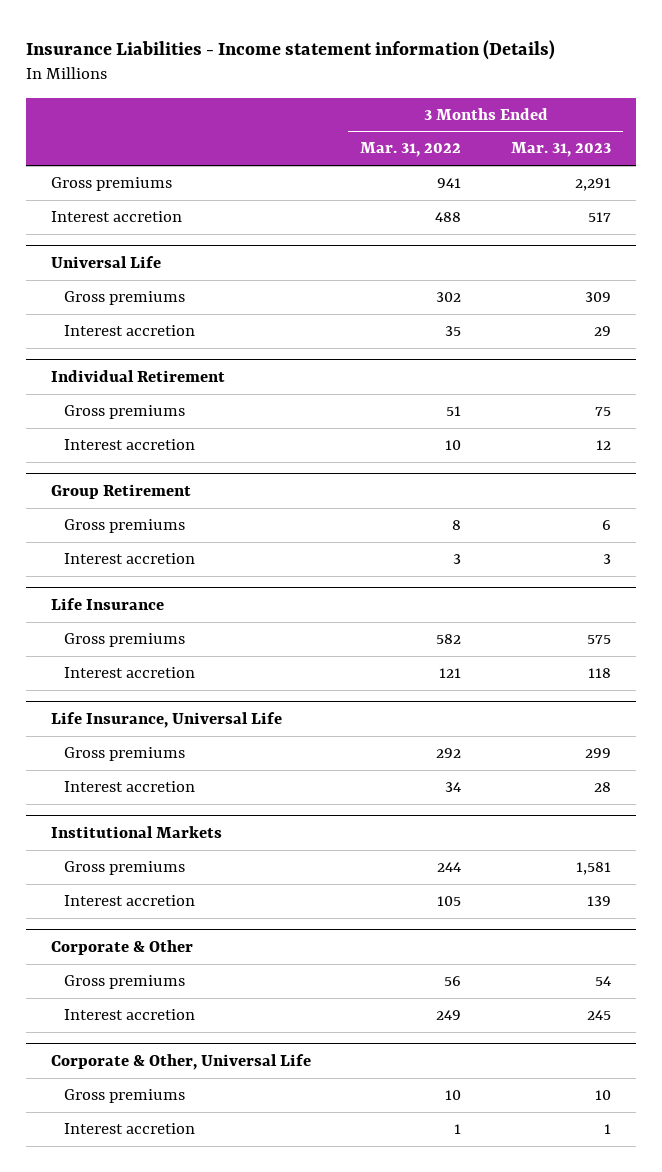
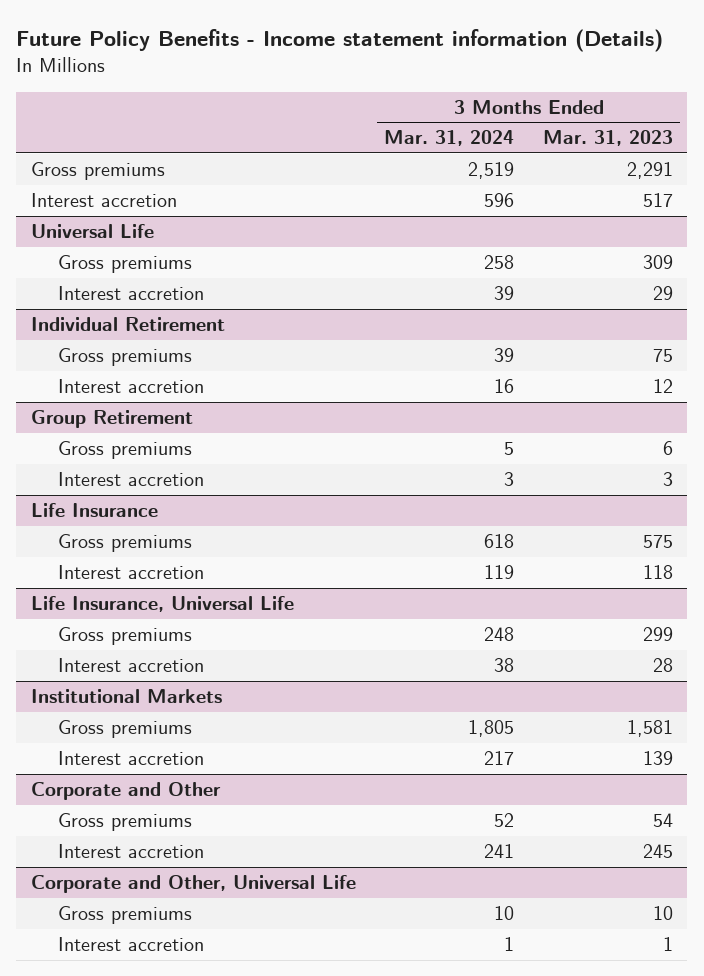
- Insurance Liabilities - Income statement information (Details)
+ Future Policy Benefits - Income statement information (Details)
- | 3 Months Ended Mar. 31, 2022 | 3 Months Ended Mar. 31, 2023
+ | 3 Months Ended Mar. 31, 2024 | 3 Months Ended Mar. 31, 2023
- Corporate & Other
+ Corporate and Other
- Corporate & Other, Universal Life
+ Corporate and Other, Universal Life

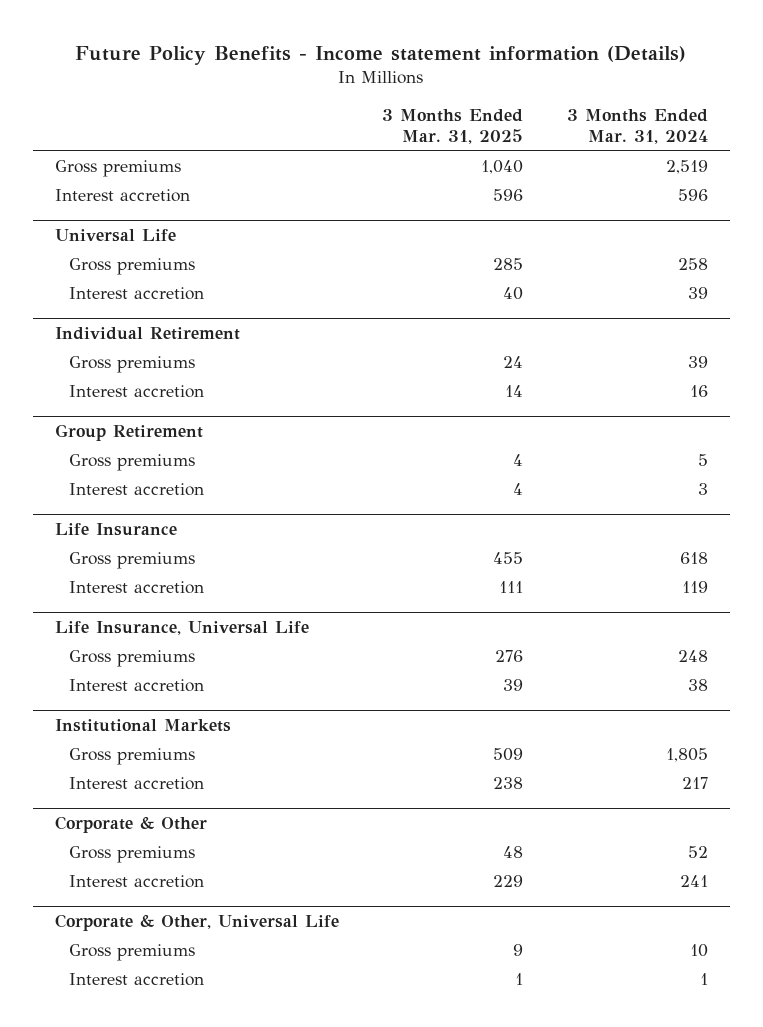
- | 3 Months Ended Mar. 31, 2024 | 3 Months Ended Mar. 31, 2023
+ | 3 Months Ended Mar. 31, 2025 | 3 Months Ended Mar. 31, 2024
- Corporate and Other
+ Corporate & Other
- Corporate and Other, Universal Life
+ Corporate & Other, Universal Life

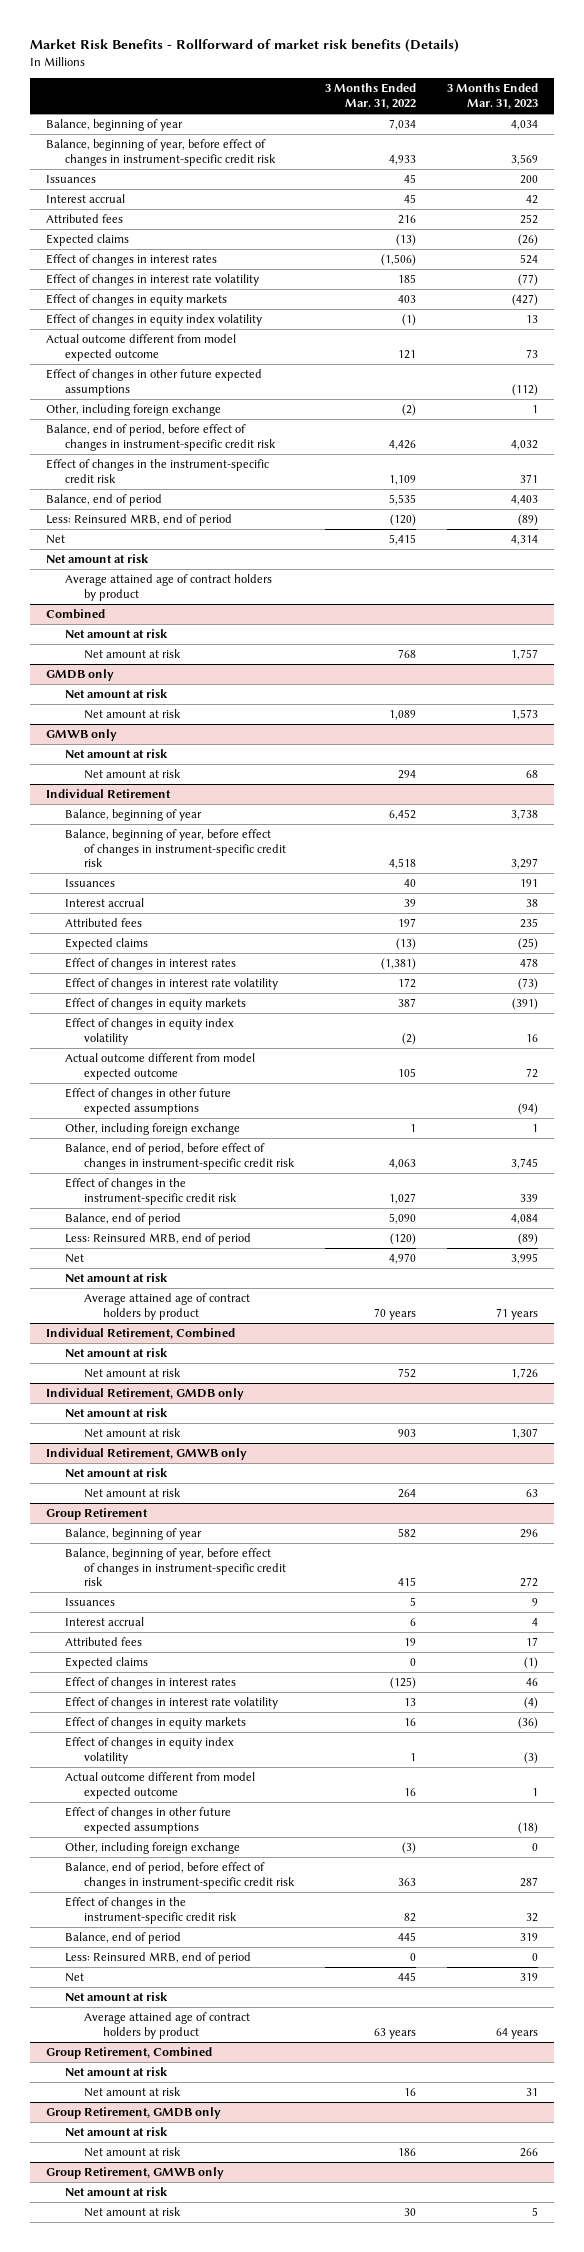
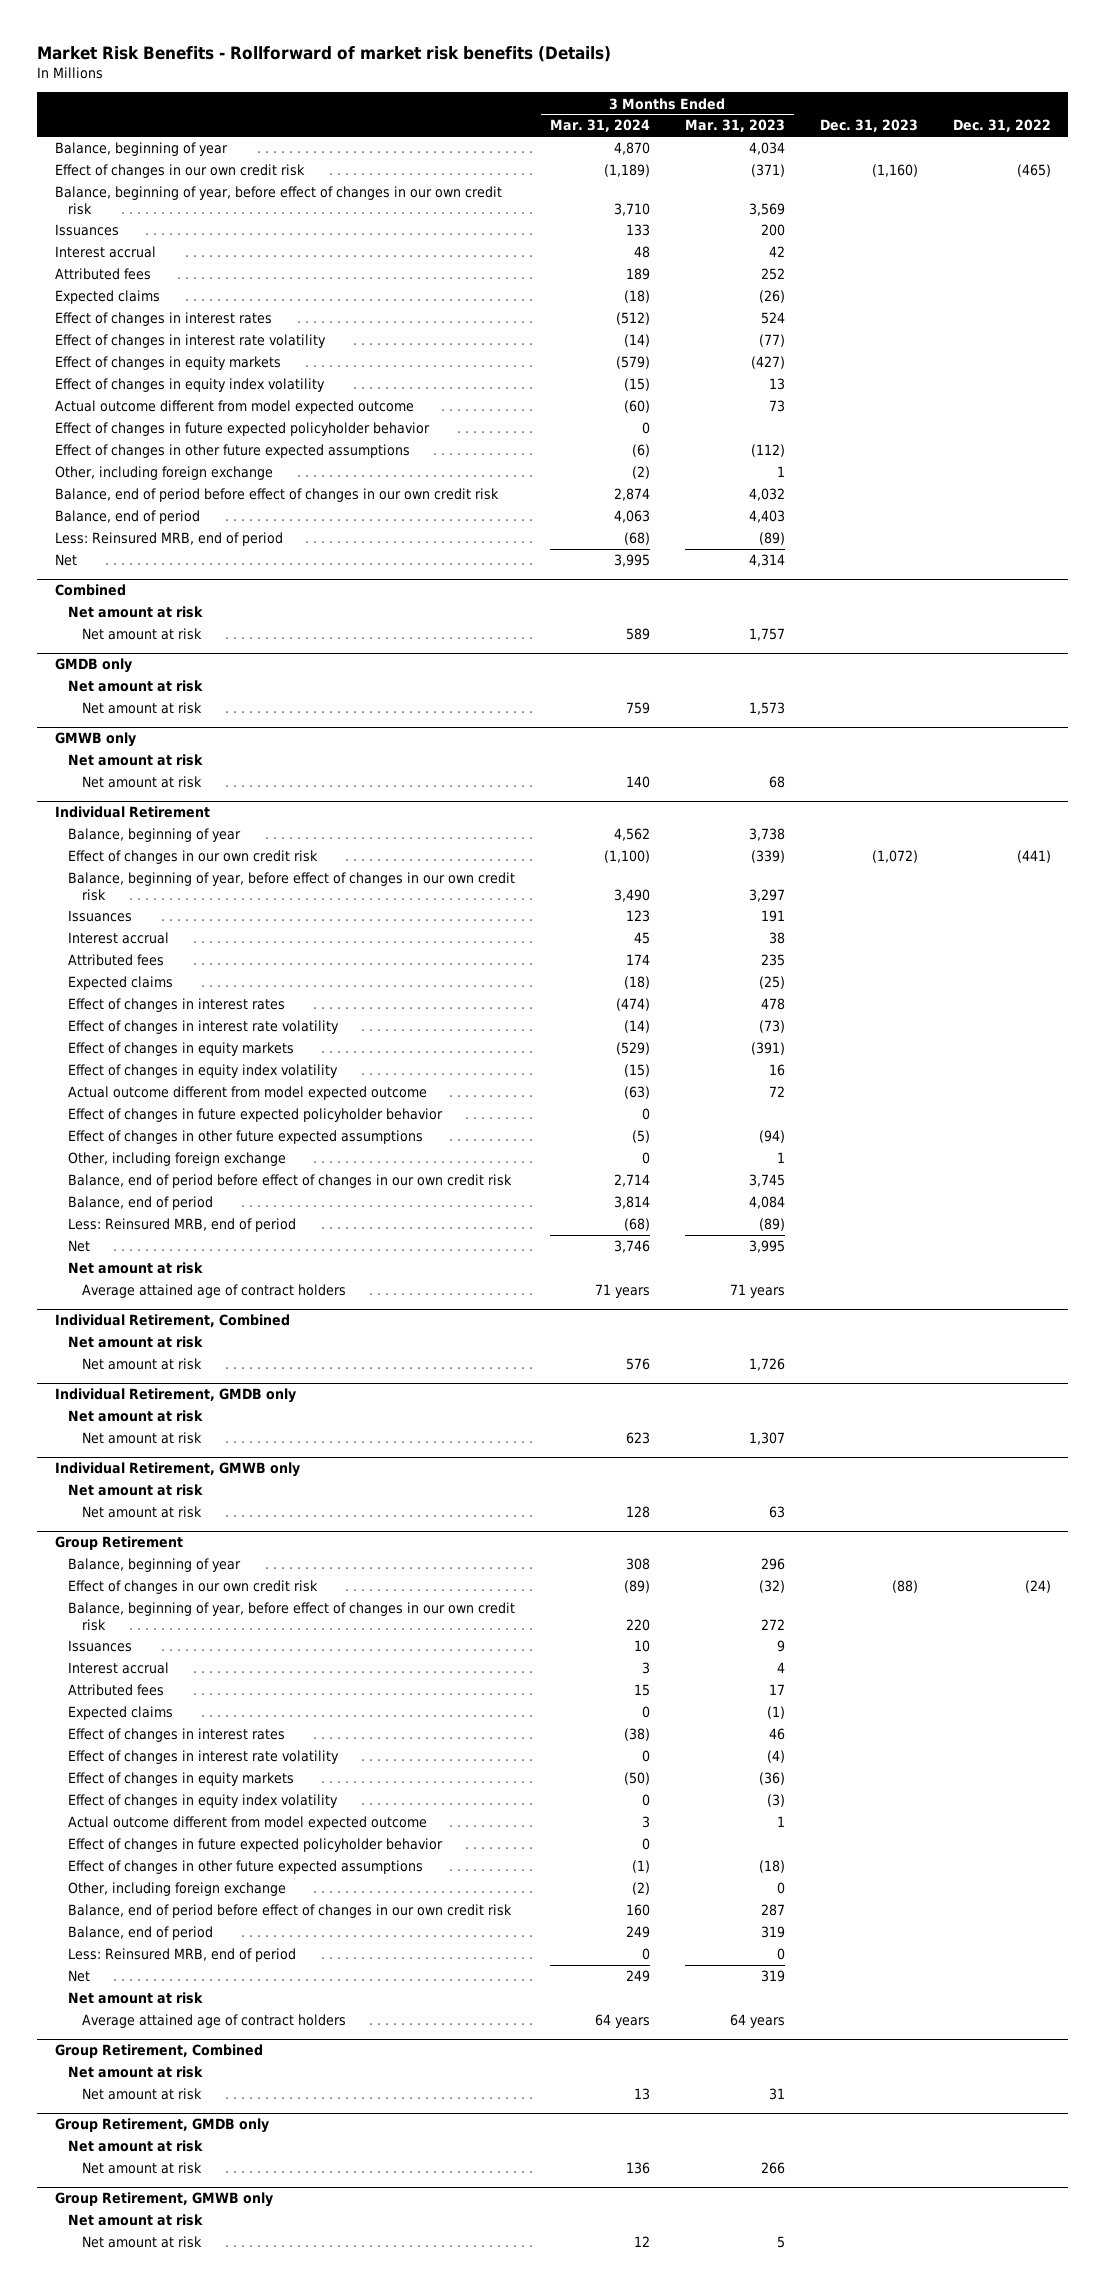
- | 3 Months Ended Mar. 31, 2022 | 3 Months Ended Mar. 31, 2023
+ | 3 Months Ended Mar. 31, 2024 | 3 Months Ended Mar. 31, 2023 | Dec. 31, 2023 | Dec. 31, 2022
- Balance, beginning of year, before effect of changes in instrument-specific credit risk | 4,933 | 3,569
+ Effect of changes in our own credit risk | (1,189) | (371) | (1,160) | (465)
+ Balance, beginning of year, before effect of changes in our own credit risk | 3,710 | 3,569 | |
+ Effect of changes in future expected policyholder behavior | 0 | | |
- Balance, end of period, before effect of changes in instrument-specific credit risk | 4,426 | 4,032
- Effect of changes in the instrument-specific credit risk | 1,109 | 371
+ Balance, end of period before effect of changes in our own credit risk | 2,874 | 4,032 | |
- Net amount at risk
- Average attained age of contract holders by product
@ Individual Retirement
- Balance, beginning of year, before effect of changes in instrument-specific credit risk | 4,518 | 3,297
+ Effect of changes in our own credit risk | (1,100) | (339) | (1,072) | (441)
+ Balance, beginning of year, before effect of changes in our own credit risk | 3,490 | 3,297 | |
+ Effect of changes in future expected policyholder behavior | 0 | | |
- Balance, end of period, before effect of changes in instrument-specific credit risk | 4,063 | 3,745
- Effect of changes in the instrument-specific credit risk | 1,027 | 339
+ Balance, end of period before effect of changes in our own credit risk | 2,714 | 3,745 | |
- Average attained age of contract holders by product | 70 years | 71 years
+ Average attained age of contract holders | 71 years | 71 years | |
@ Group Retirement
- Balance, beginning of year, before effect of changes in instrument-specific credit risk | 415 | 272
+ Effect of changes in our own credit risk | (89) | (32) | (88) | (24)
+ Balance, beginning of year, before effect of changes in our own credit risk | 220 | 272 | |
+ Effect of changes in future expected policyholder behavior | 0 | | |
- Balance, end of period, before effect of changes in instrument-specific credit risk | 363 | 287
- Effect of changes in the instrument-specific credit risk | 82 | 32
+ Balance, end of period before effect of changes in our own credit risk | 160 | 287 | |
- Average attained age of contract holders by product | 63 years | 64 years
+ Average attained age of contract holders | 64 years | 64 years | |

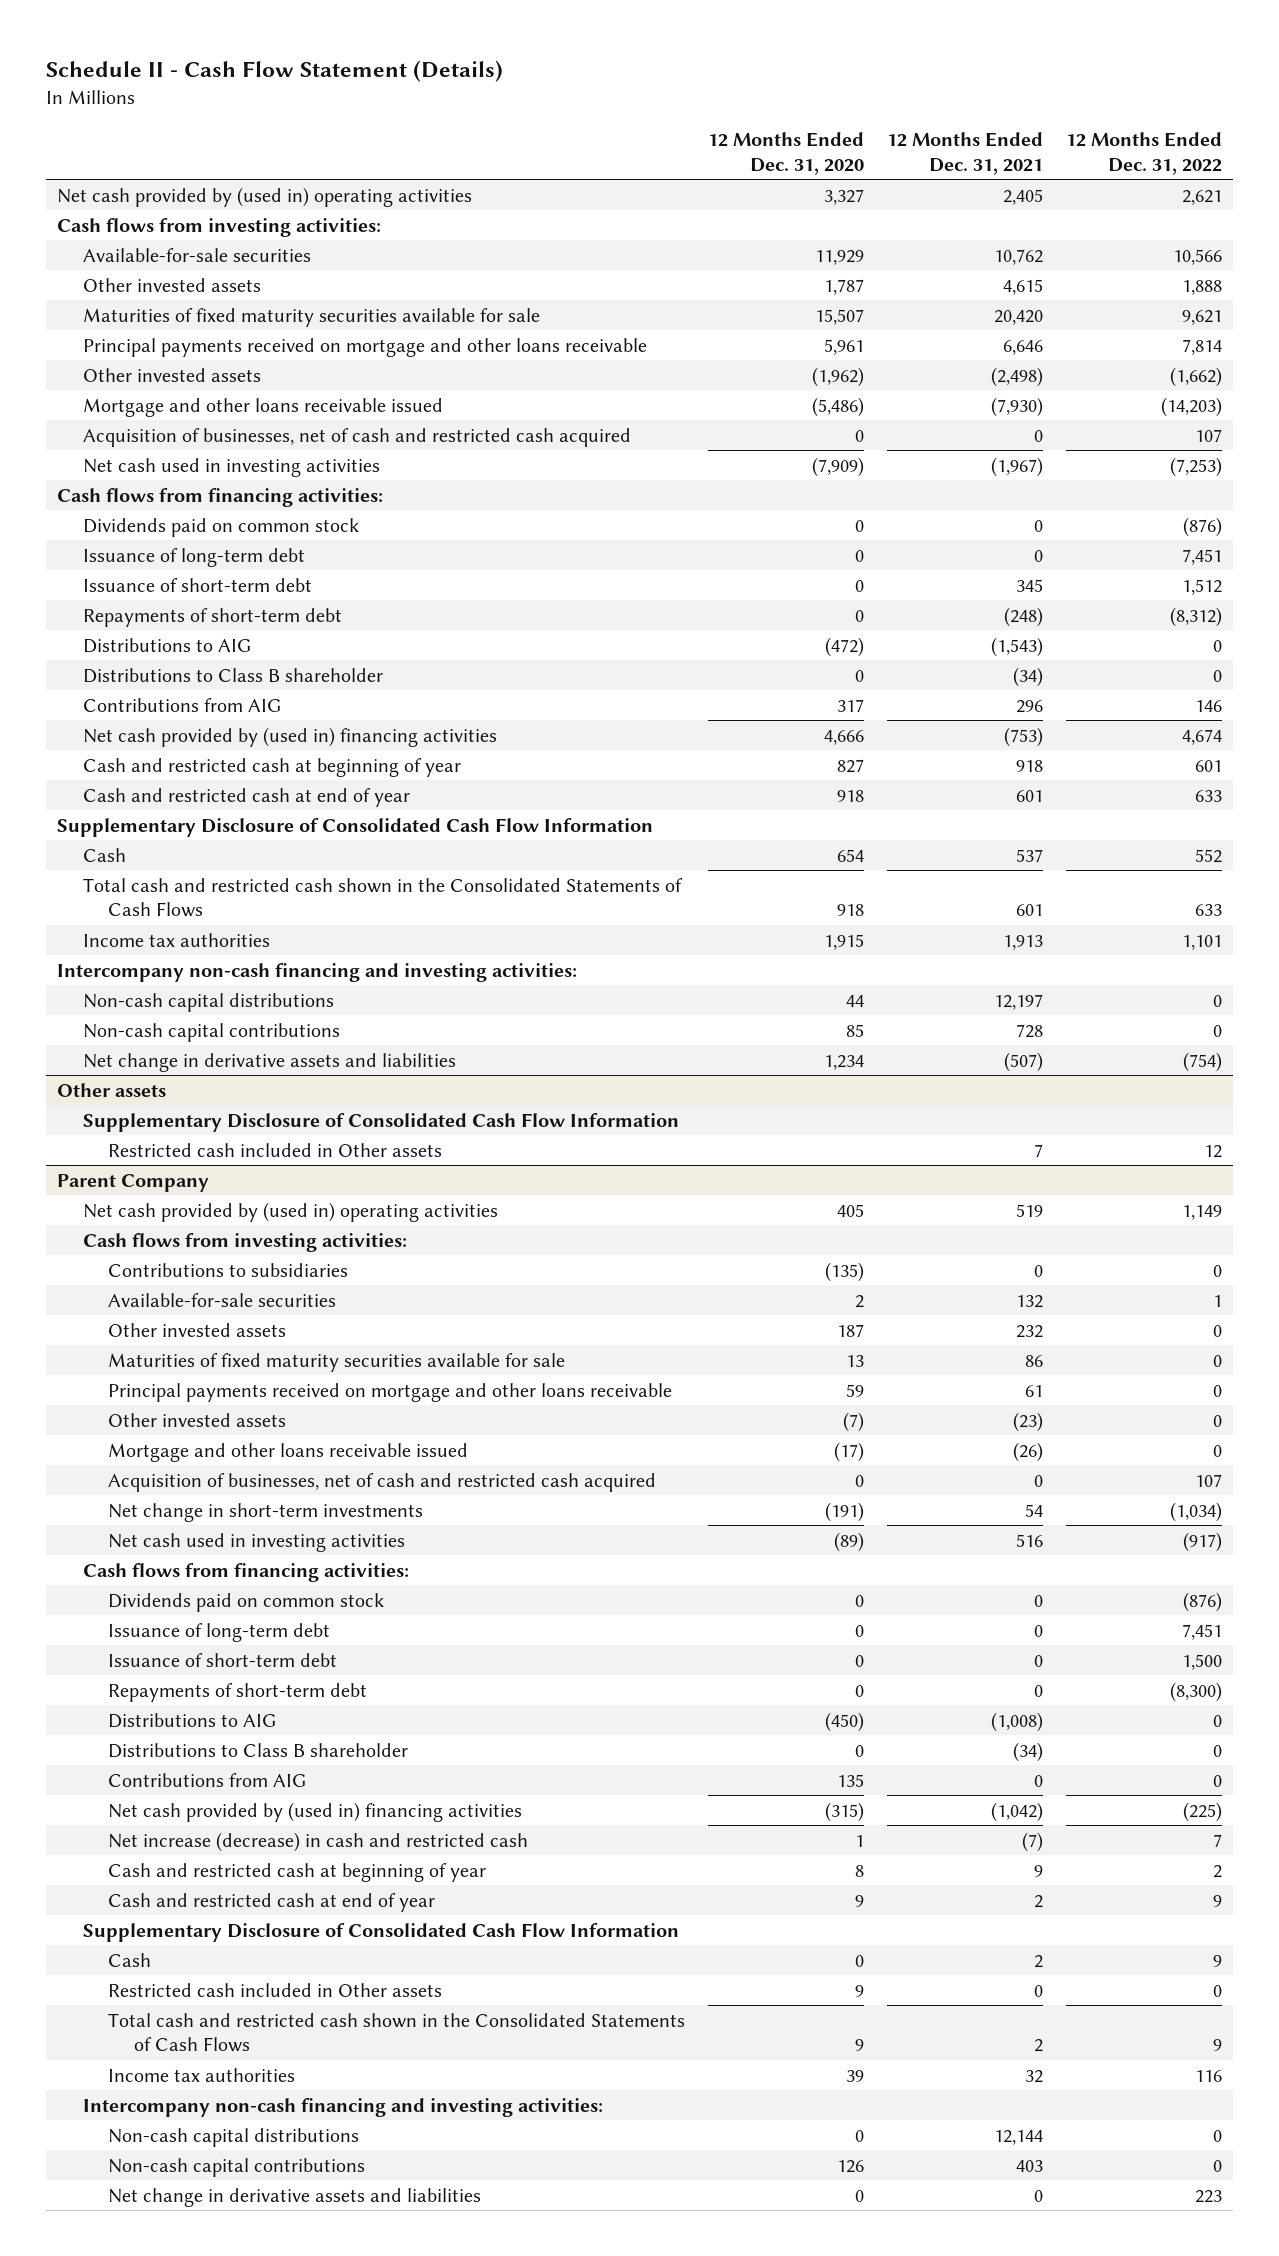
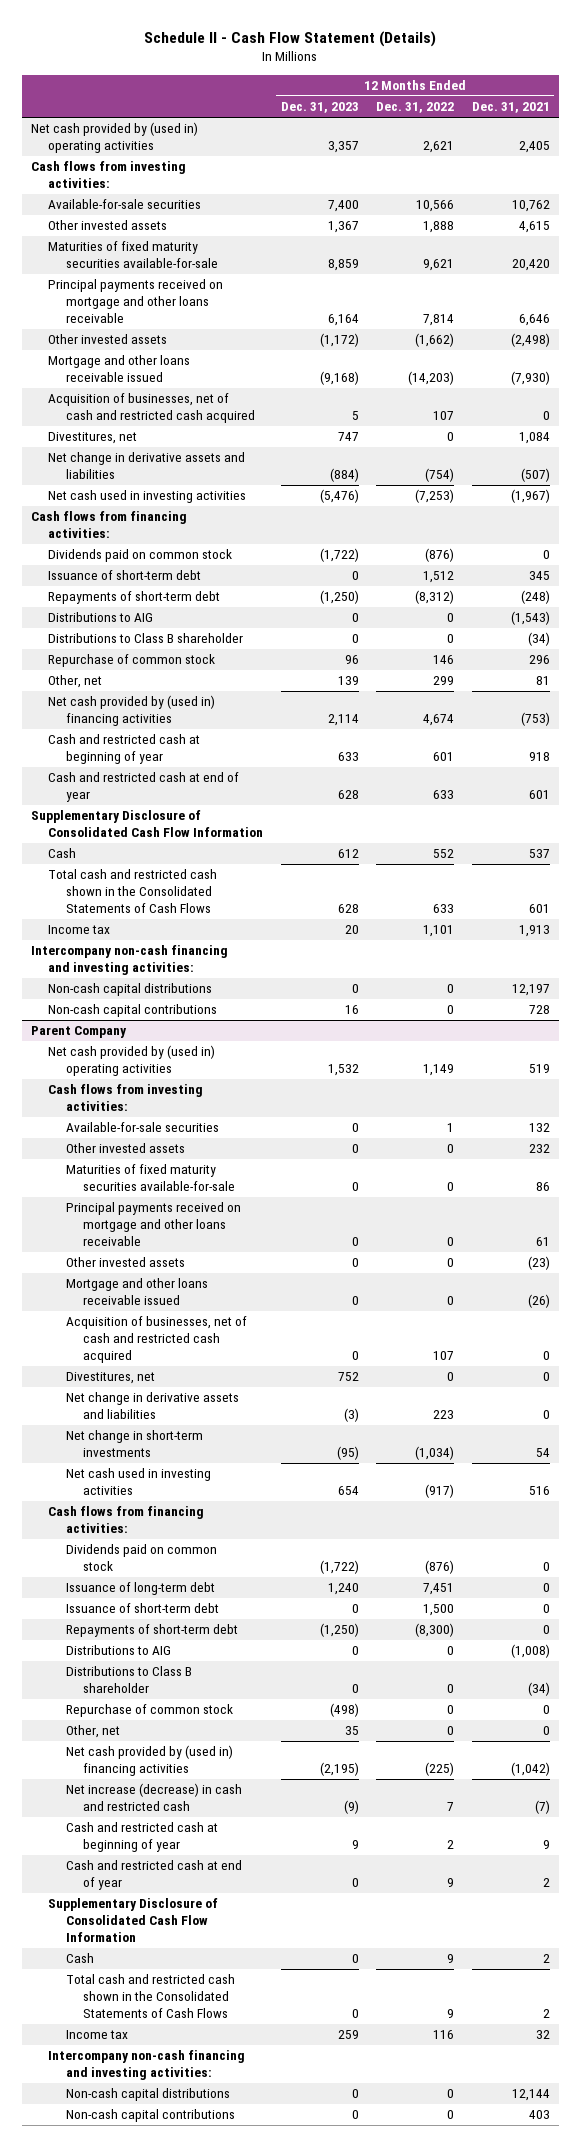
- | 12 Months Ended Dec. 31, 2020 | 12 Months Ended Dec. 31, 2021 | 12 Months Ended Dec. 31, 2022
+ | 12 Months Ended Dec. 31, 2023 | 12 Months Ended Dec. 31, 2022 | 12 Months Ended Dec. 31, 2021
- Maturities of fixed maturity securities available for sale | 15,507 | 20,420 | 9,621
+ Maturities of fixed maturity securities available-for-sale | 8,859 | 9,621 | 20,420
+ Divestitures, net | 747 | 0 | 1,084
moved up: Net change in derivative assets and liabilities | (884) | (754) | (507)
- Issuance of long-term debt | 0 | 0 | 7,451
- Contributions from AIG | 317 | 296 | 146
+ Repurchase of common stock | 96 | 146 | 296
+ Other, net | 139 | 299 | 81
- Income tax authorities | 1,915 | 1,913 | 1,101
+ Income tax | 20 | 1,101 | 1,913
- Other assets
- Supplementary Disclosure of Consolidated Cash Flow Information
- Restricted cash included in Other assets | | 7 | 12
@ Parent Company
- Contributions to subsidiaries | (135) | 0 | 0
- Maturities of fixed maturity securities available for sale | 13 | 86 | 0
+ Maturities of fixed maturity securities available-for-sale | 0 | 0 | 86
+ Divestitures, net | 752 | 0 | 0
moved up: Net change in derivative assets and liabilities | (3) | 223 | 0
- Contributions from AIG | 135 | 0 | 0
+ Repurchase of common stock | (498) | 0 | 0
+ Other, net | 35 | 0 | 0
- Restricted cash included in Other assets | 9 | 0 | 0
- Income tax authorities | 39 | 32 | 116
+ Income tax | 259 | 116 | 32

